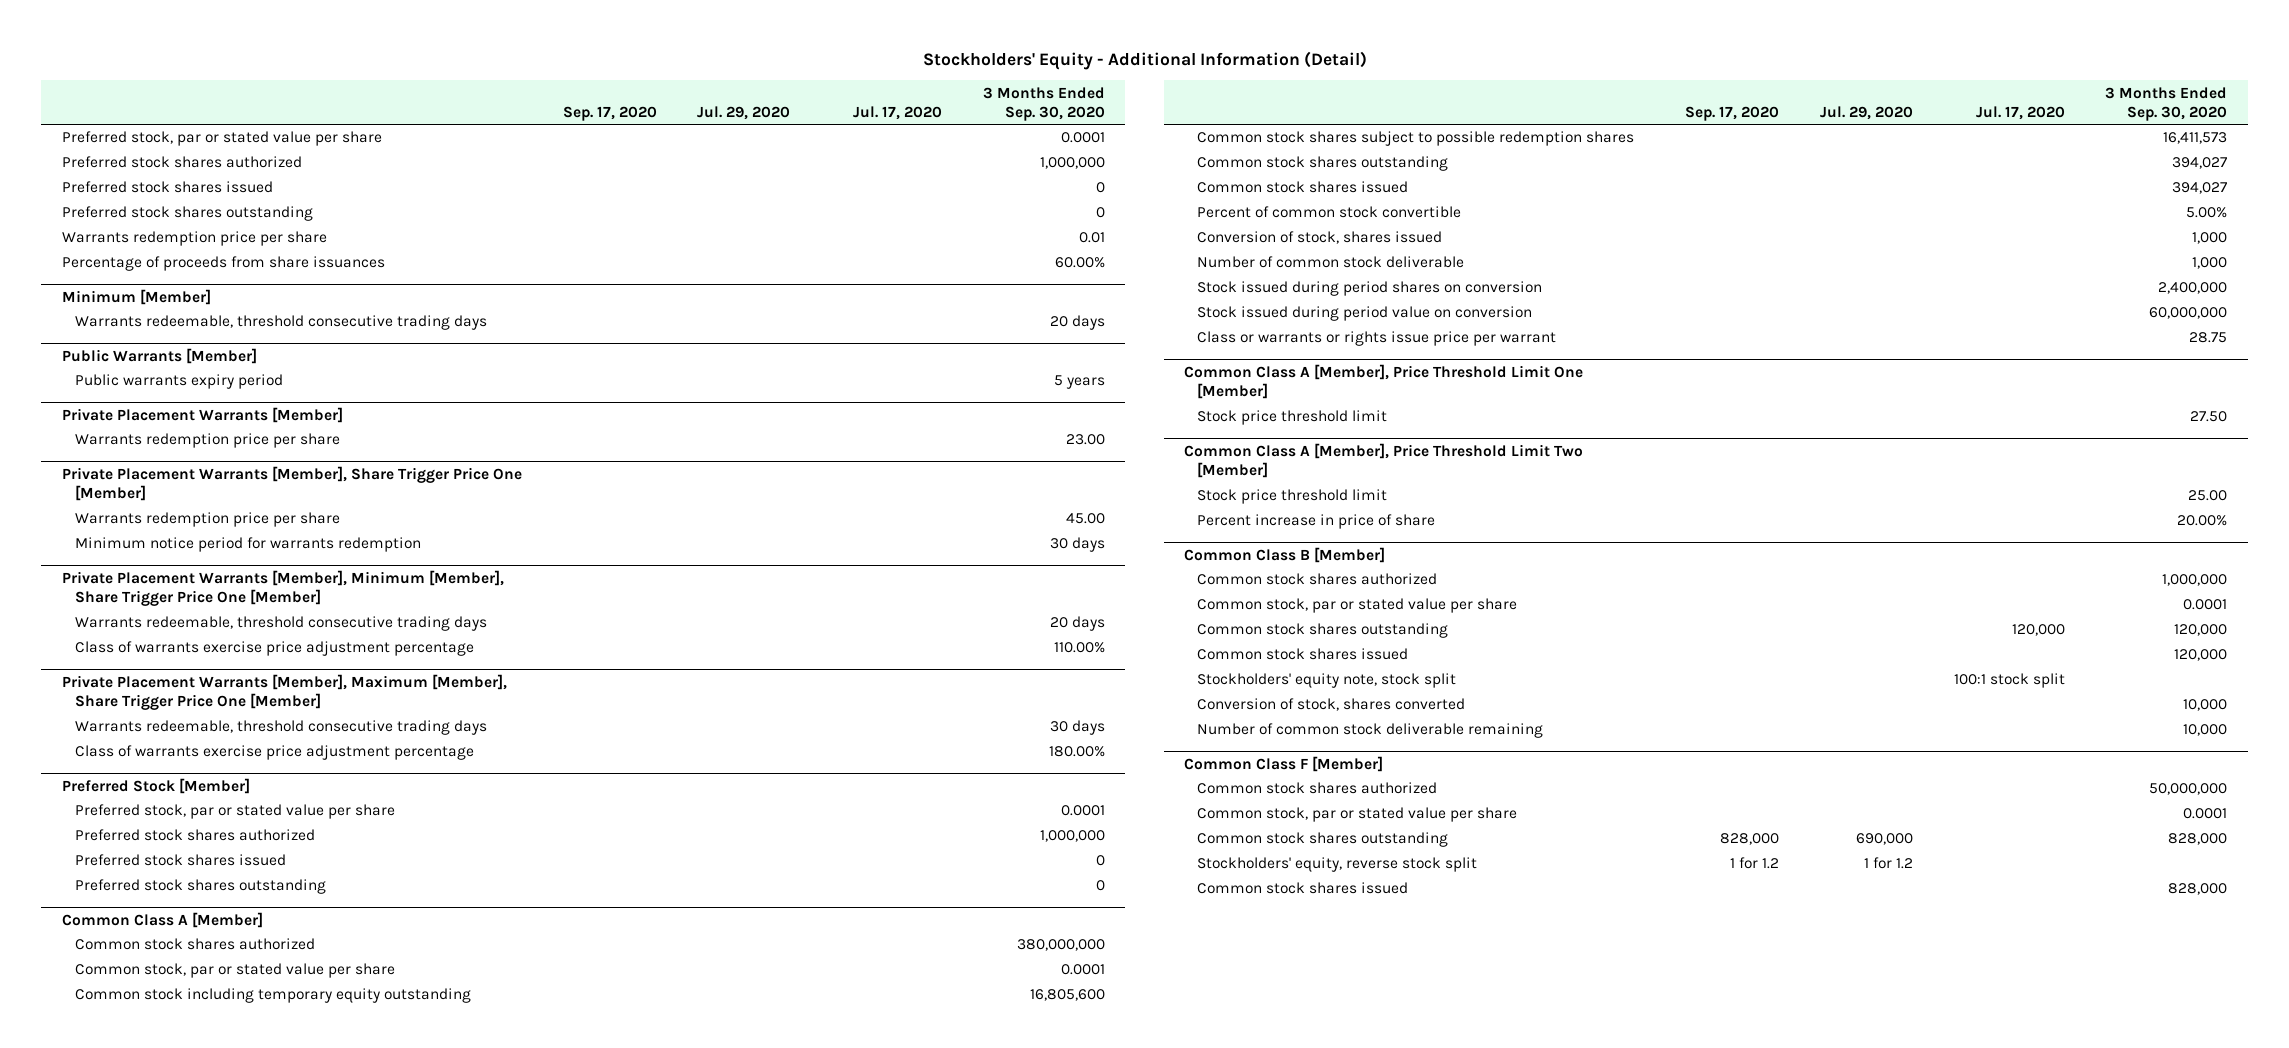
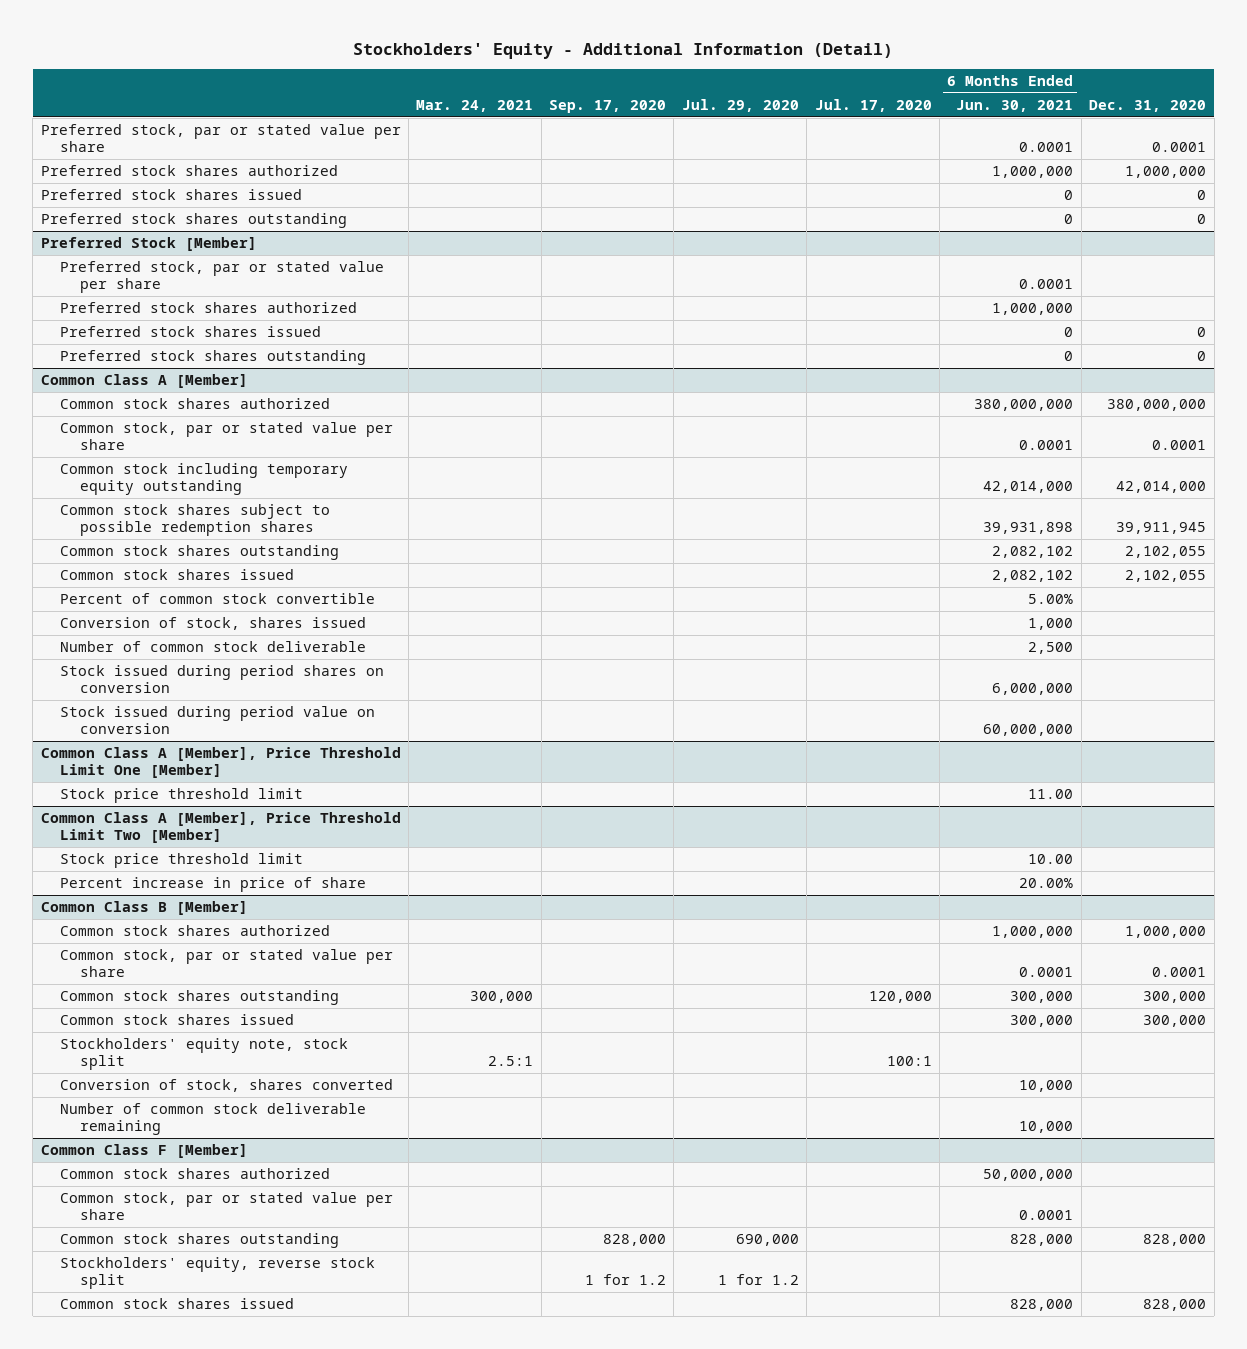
- | Sep. 17, 2020 | Jul. 29, 2020 | Jul. 17, 2020 | 3 Months Ended Sep. 30, 2020
+ | Mar. 24, 2021 | Sep. 17, 2020 | Jul. 29, 2020 | Jul. 17, 2020 | 6 Months Ended Jun. 30, 2021 | Dec. 31, 2020
- Warrants redemption price per share | | | | 0.01
- Percentage of proceeds from share issuances | | | | 60.00%
- Minimum [Member]
- Warrants redeemable, threshold consecutive trading days | | | | 20 days
- Public Warrants [Member]
- Public warrants expiry period | | | | 5 years
- Private Placement Warrants [Member]
- Warrants redemption price per share | | | | 23.00
- Private Placement Warrants [Member], Share Trigger Price One [Member]
- Warrants redemption price per share | | | | 45.00
- Minimum notice period for warrants redemption | | | | 30 days
- Private Placement Warrants [Member], Minimum [Member], Share Trigger Price One [Member]
- Warrants redeemable, threshold consecutive trading days | | | | 20 days
- Class of warrants exercise price adjustment percentage | | | | 110.00%
- Private Placement Warrants [Member], Maximum [Member], Share Trigger Price One [Member]
- Warrants redeemable, threshold consecutive trading days | | | | 30 days
- Class of warrants exercise price adjustment percentage | | | | 180.00%
@ Common Class A [Member]
- Class or warrants or rights issue price per warrant | | | | 28.75
@ Common Class B [Member]
- Stockholders' equity note, stock split | | | 100:1 stock split |
+ Stockholders' equity note, stock split | 2.5:1 | | | 100:1 | |

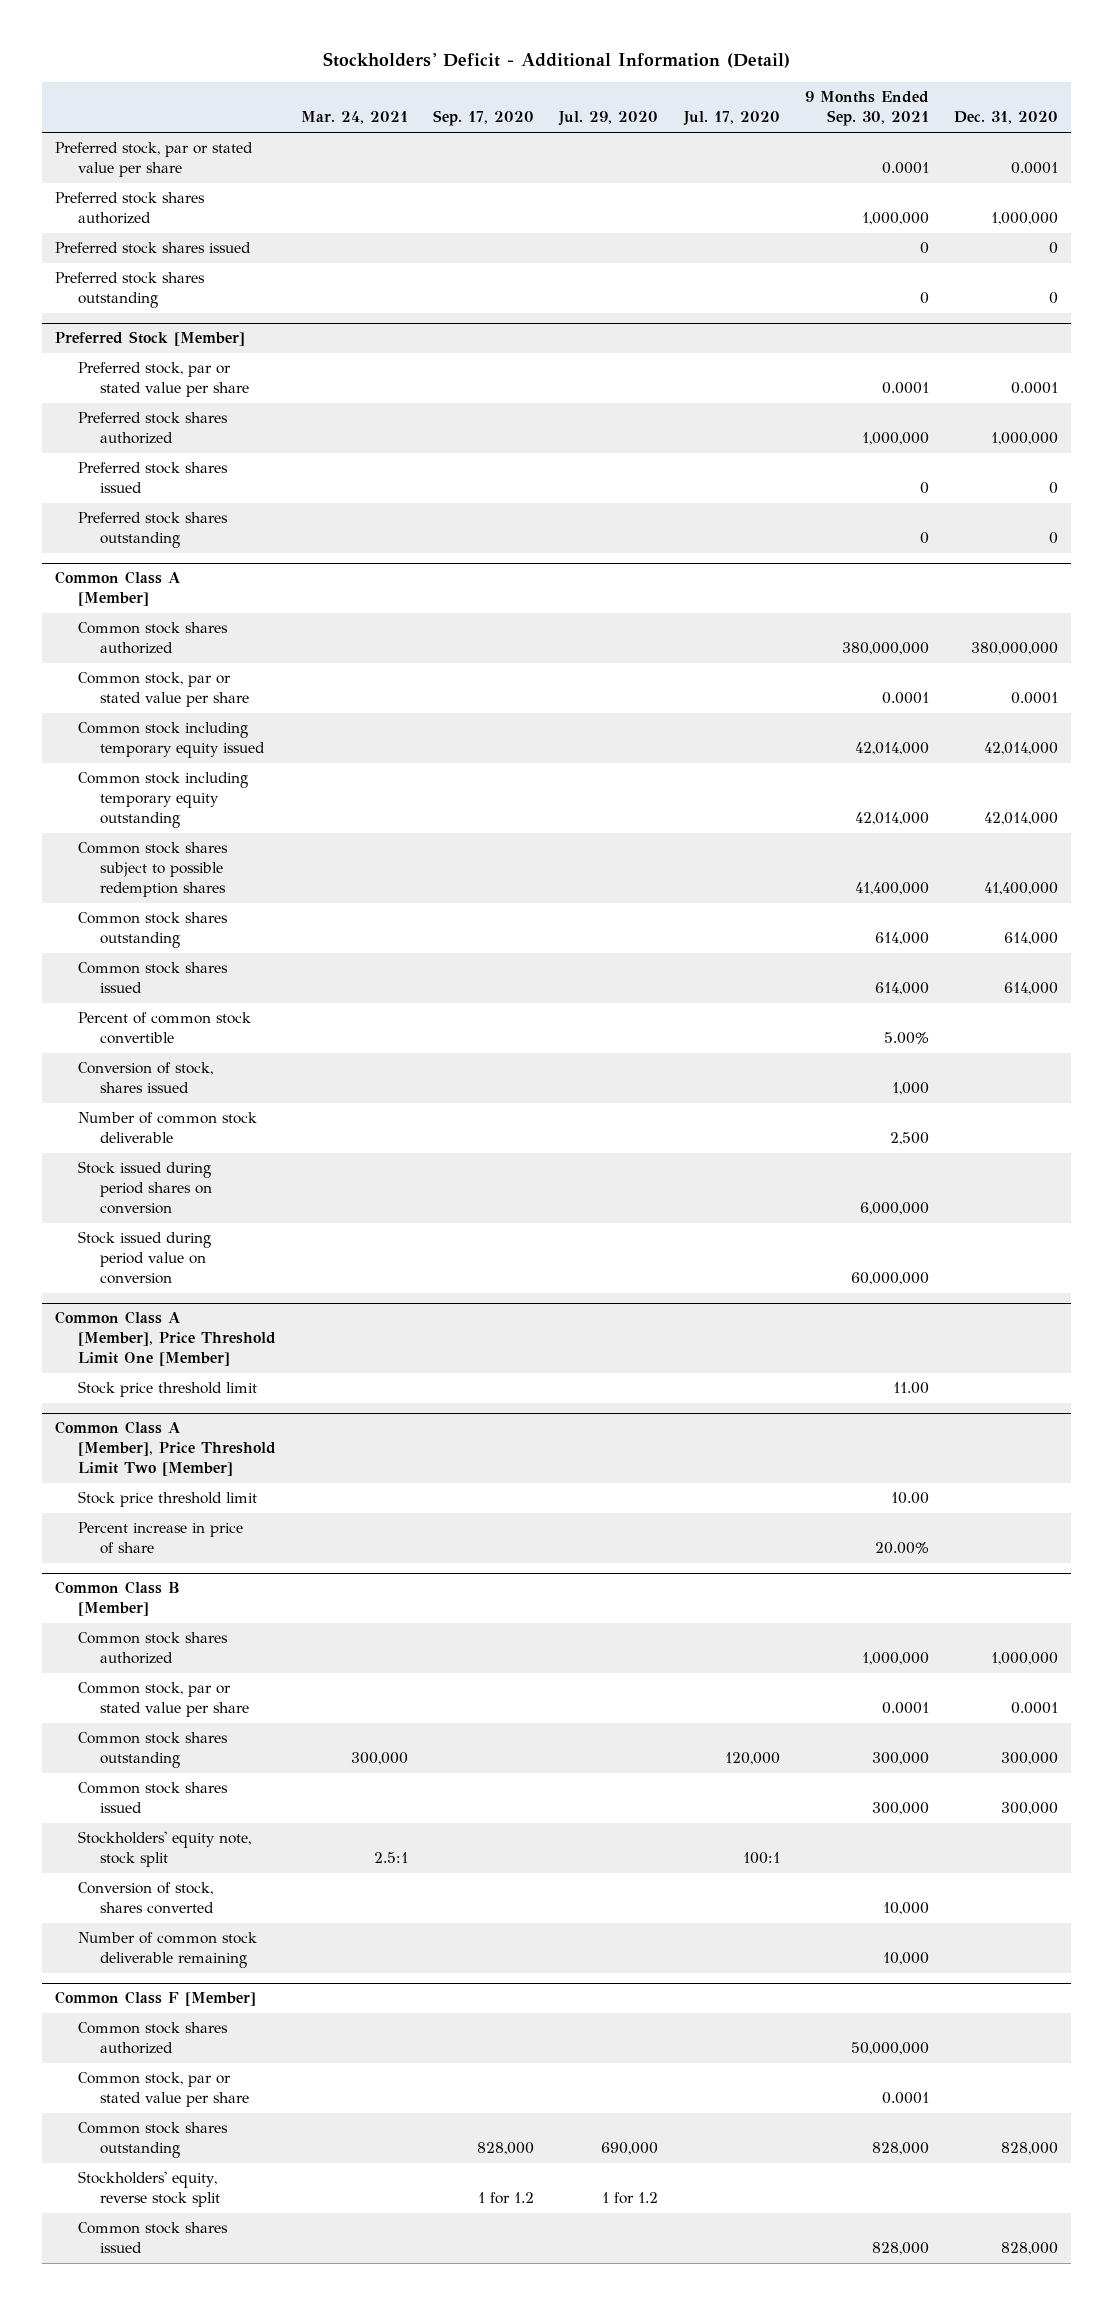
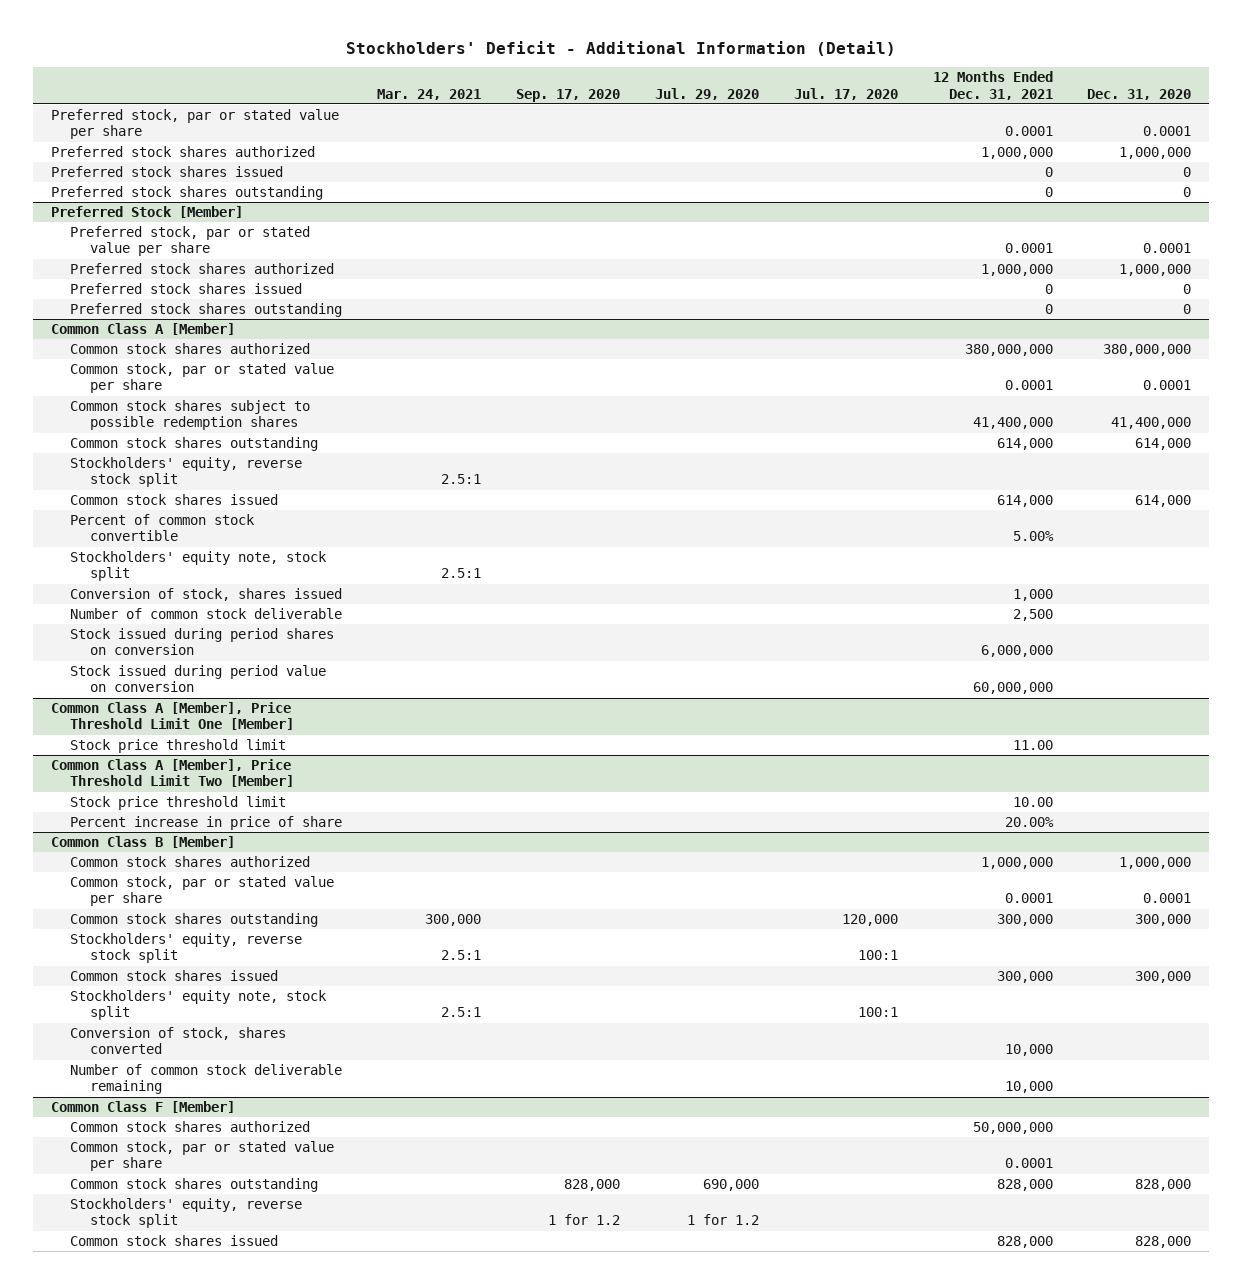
- | Mar. 24, 2021 | Sep. 17, 2020 | Jul. 29, 2020 | Jul. 17, 2020 | 9 Months Ended Sep. 30, 2021 | Dec. 31, 2020
+ | Mar. 24, 2021 | Sep. 17, 2020 | Jul. 29, 2020 | Jul. 17, 2020 | 12 Months Ended Dec. 31, 2021 | Dec. 31, 2020
@ Common Class A [Member]
- Common stock including temporary equity issued | | | | | 42,014,000 | 42,014,000
- Common stock including temporary equity outstanding | | | | | 42,014,000 | 42,014,000
+ Stockholders' equity, reverse stock split | 2.5:1 | | | | |
+ Stockholders' equity note, stock split | 2.5:1 | | | | |
@ Common Class B [Member]
+ Stockholders' equity, reverse stock split | 2.5:1 | | | 100:1 | |

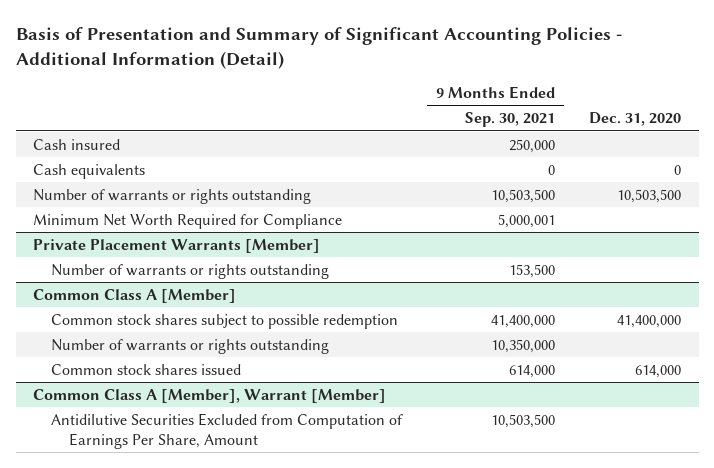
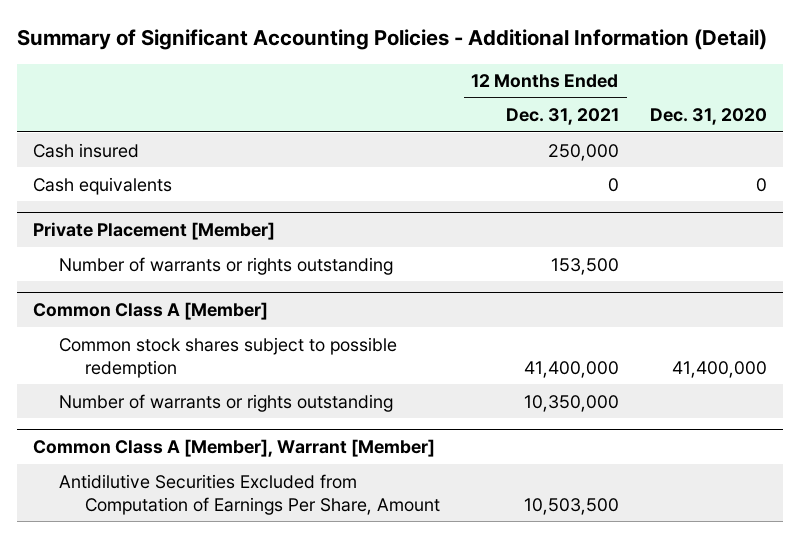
- Basis of Presentation and Summary of Significant Accounting Policies - Additional Information (Detail)
+ Summary of Significant Accounting Policies - Additional Information (Detail)
- | 9 Months Ended Sep. 30, 2021 | Dec. 31, 2020
+ | 12 Months Ended Dec. 31, 2021 | Dec. 31, 2020
- Number of warrants or rights outstanding | 10,503,500 | 10,503,500
- Minimum Net Worth Required for Compliance | 5,000,001 |
- Private Placement Warrants [Member]
- Number of warrants or rights outstanding | 153,500 |
+ Private Placement [Member]
+ Number of warrants or rights outstanding | 153,500 |
@ Common Class A [Member]
- Common stock shares issued | 614,000 | 614,000

